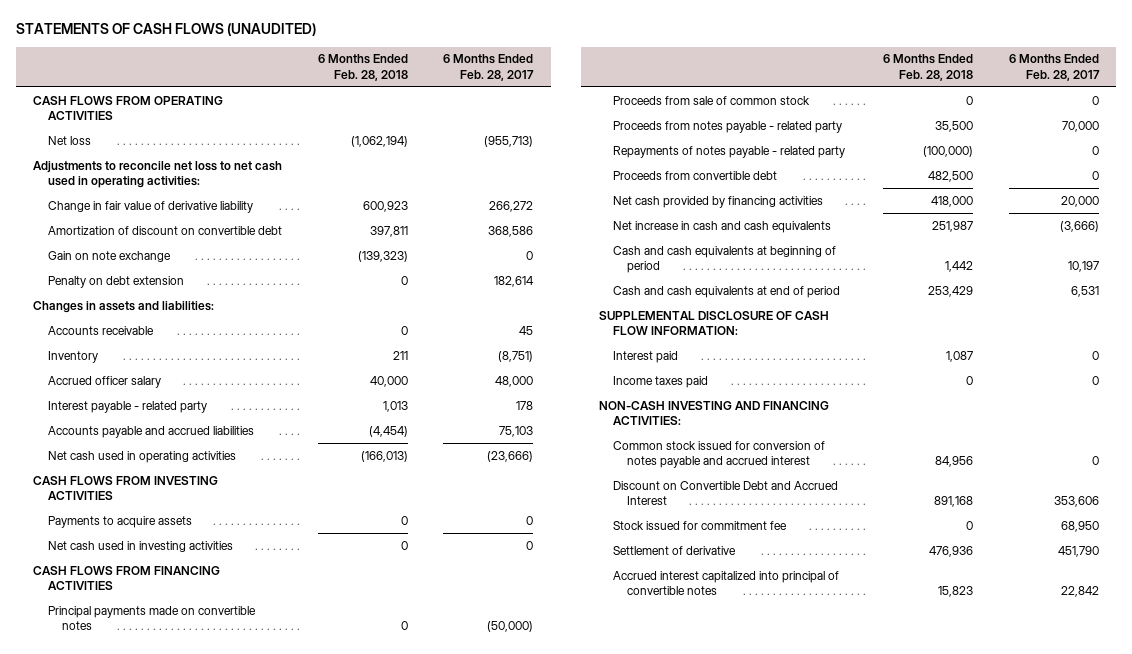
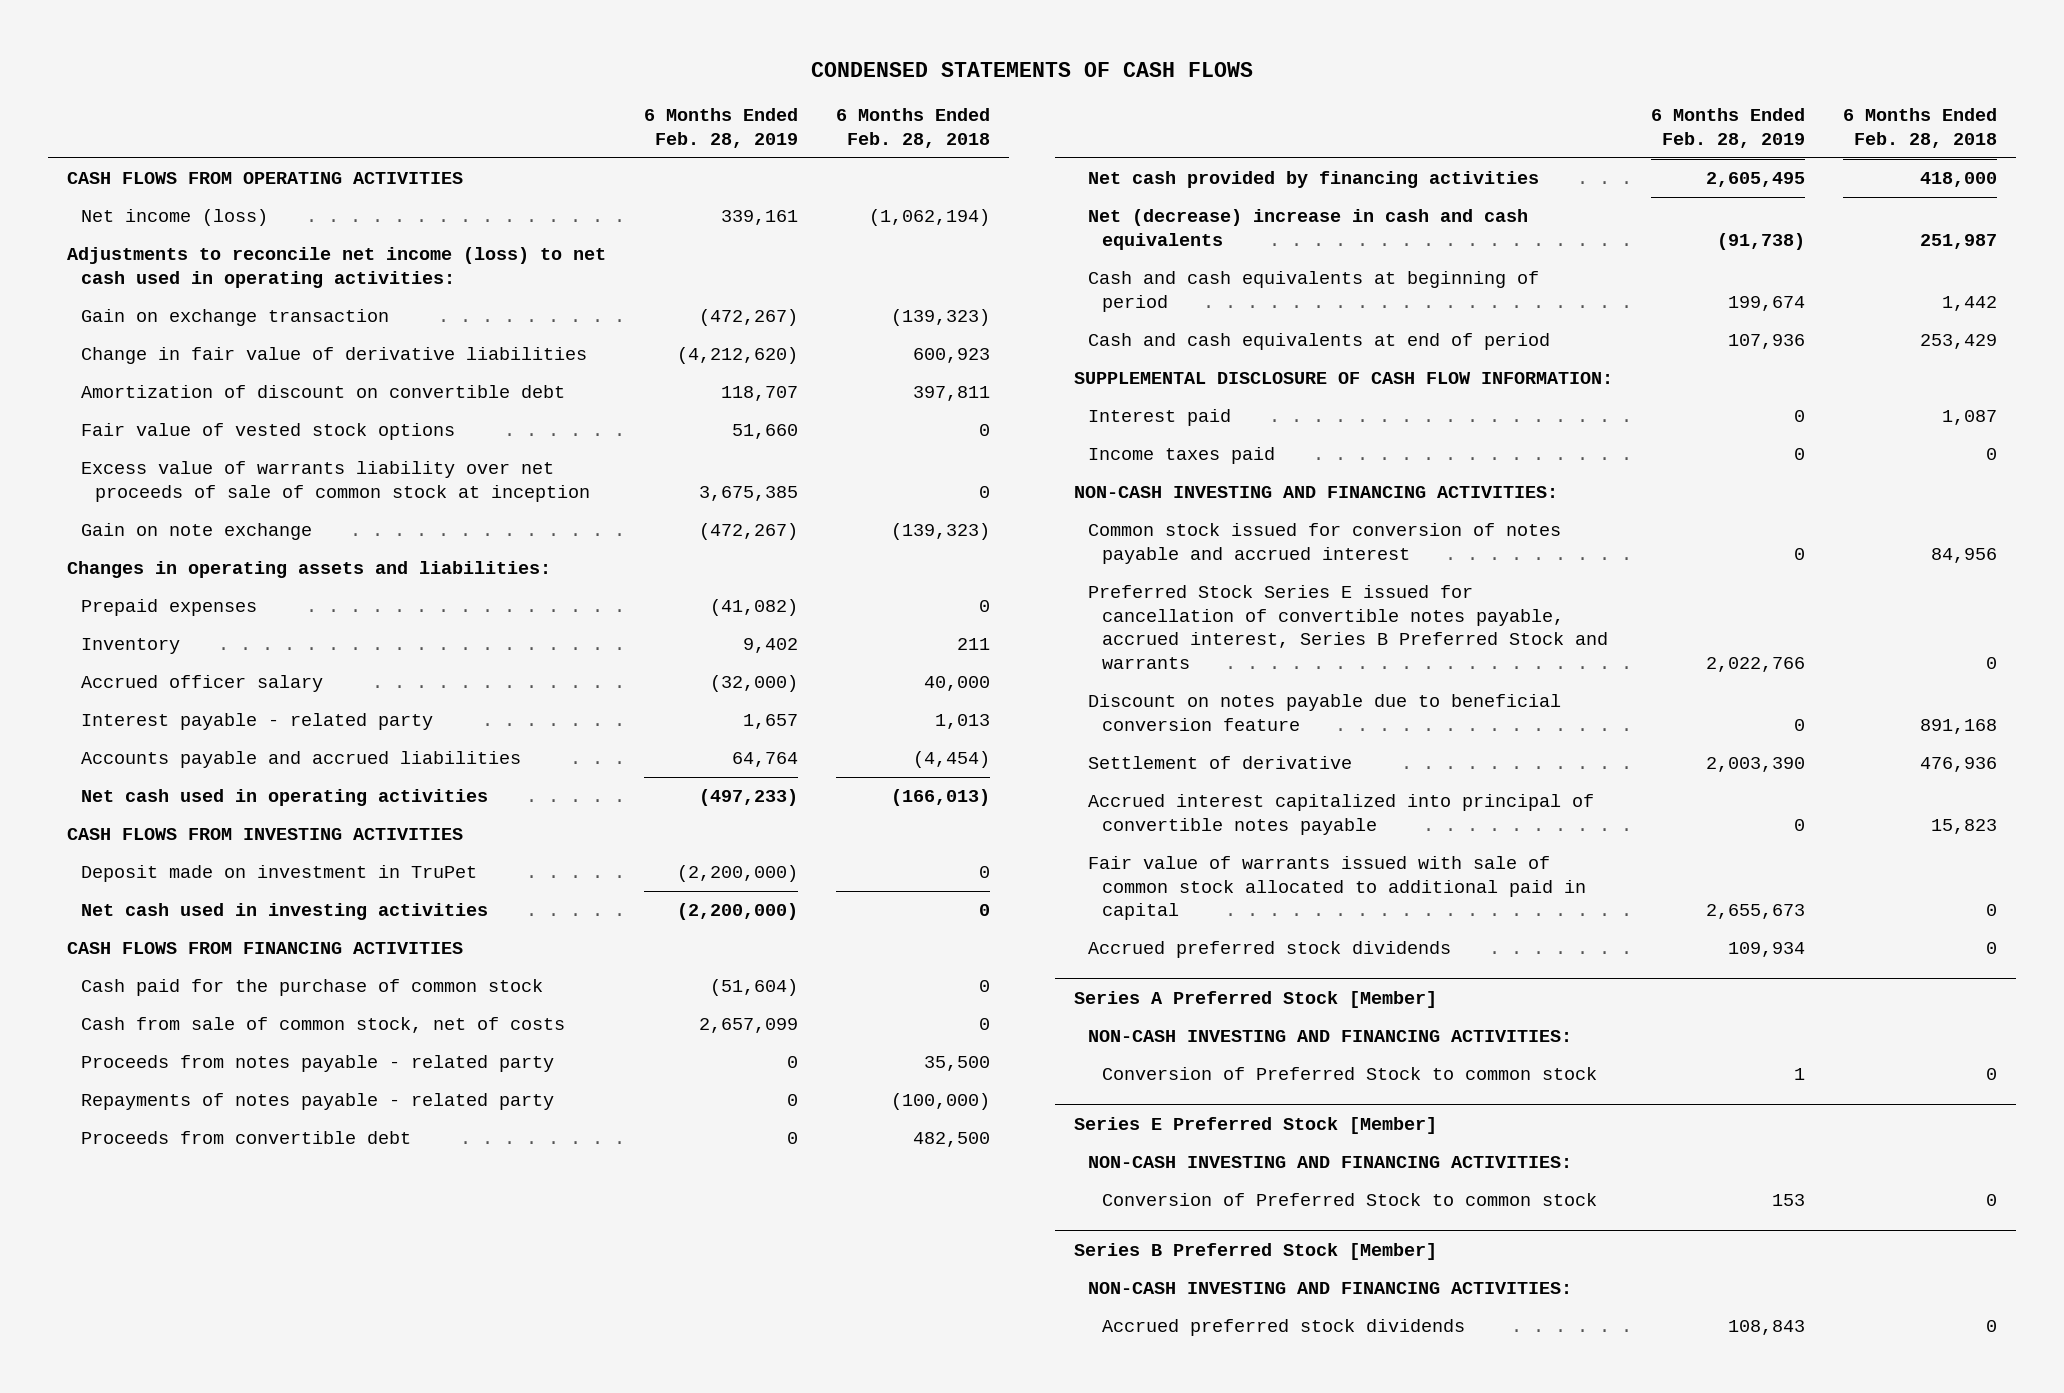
- STATEMENTS OF CASH FLOWS (UNAUDITED)
+ CONDENSED STATEMENTS OF CASH FLOWS
- | 6 Months Ended Feb. 28, 2018 | 6 Months Ended Feb. 28, 2017
+ | 6 Months Ended Feb. 28, 2019 | 6 Months Ended Feb. 28, 2018
- Net loss | (1,062,194) | (955,713)
- Adjustments to reconcile net loss to net cash used in operating activities:
- Change in fair value of derivative liability | 600,923 | 266,272
+ Net income (loss) | 339,161 | (1,062,194)
+ Adjustments to reconcile net income (loss) to net cash used in operating activities:
+ Gain on exchange transaction | (472,267) | (139,323)
+ Change in fair value of derivative liabilities | (4,212,620) | 600,923
+ Fair value of vested stock options | 51,660 | 0
+ Excess value of warrants liability over net proceeds of sale of common stock at inception | 3,675,385 | 0
- Penalty on debt extension | 0 | 182,614
- Changes in assets and liabilities:
- Accounts receivable | 0 | 45
+ Changes in operating assets and liabilities:
+ Prepaid expenses | (41,082) | 0
- Payments to acquire assets | 0 | 0
+ Deposit made on investment in TruPet | (2,200,000) | 0
- Principal payments made on convertible notes | 0 | (50,000)
- Proceeds from sale of common stock | 0 | 0
+ Cash paid for the purchase of common stock | (51,604) | 0
+ Cash from sale of common stock, net of costs | 2,657,099 | 0
- Net increase in cash and cash equivalents | 251,987 | (3,666)
+ Net (decrease) increase in cash and cash equivalents | (91,738) | 251,987
- Discount on Convertible Debt and Accrued Interest | 891,168 | 353,606
- Stock issued for commitment fee | 0 | 68,950
+ Preferred Stock Series E issued for cancellation of convertible notes payable, accrued interest, Series B Preferred Stock and warrants | 2,022,766 | 0
+ Discount on notes payable due to beneficial conversion feature | 0 | 891,168
- Accrued interest capitalized into principal of convertible notes | 15,823 | 22,842
+ Accrued interest capitalized into principal of convertible notes payable | 0 | 15,823
+ Fair value of warrants issued with sale of common stock allocated to additional paid in capital | 2,655,673 | 0
+ Accrued preferred stock dividends | 109,934 | 0
+ Series A Preferred Stock [Member]
+ NON-CASH INVESTING AND FINANCING ACTIVITIES:
+ Conversion of Preferred Stock to common stock | 1 | 0
+ Series E Preferred Stock [Member]
+ NON-CASH INVESTING AND FINANCING ACTIVITIES:
+ Conversion of Preferred Stock to common stock | 153 | 0
+ Series B Preferred Stock [Member]
+ NON-CASH INVESTING AND FINANCING ACTIVITIES:
+ Accrued preferred stock dividends | 108,843 | 0

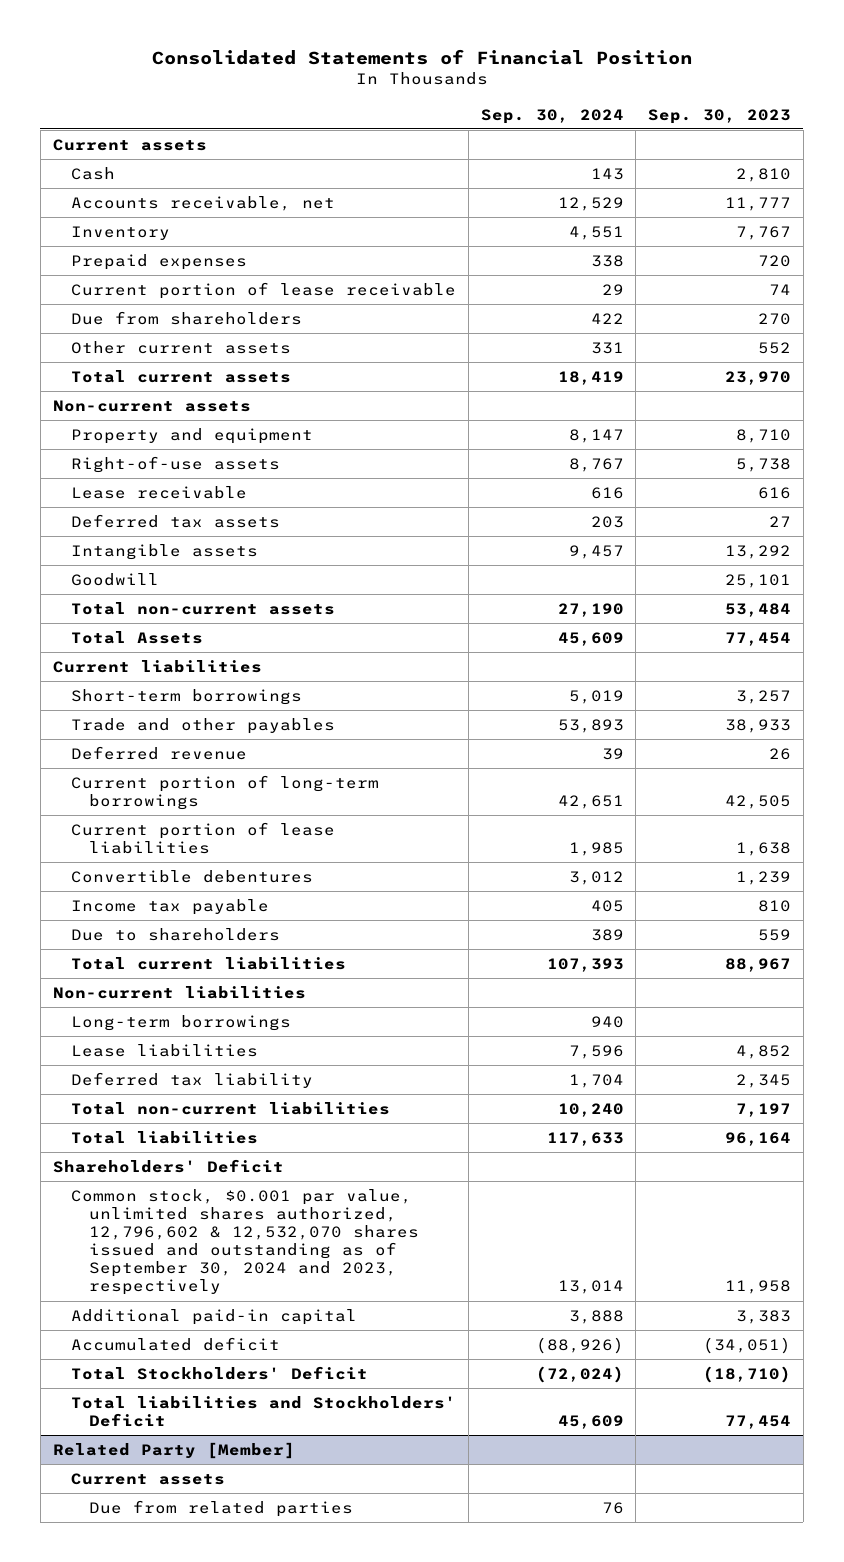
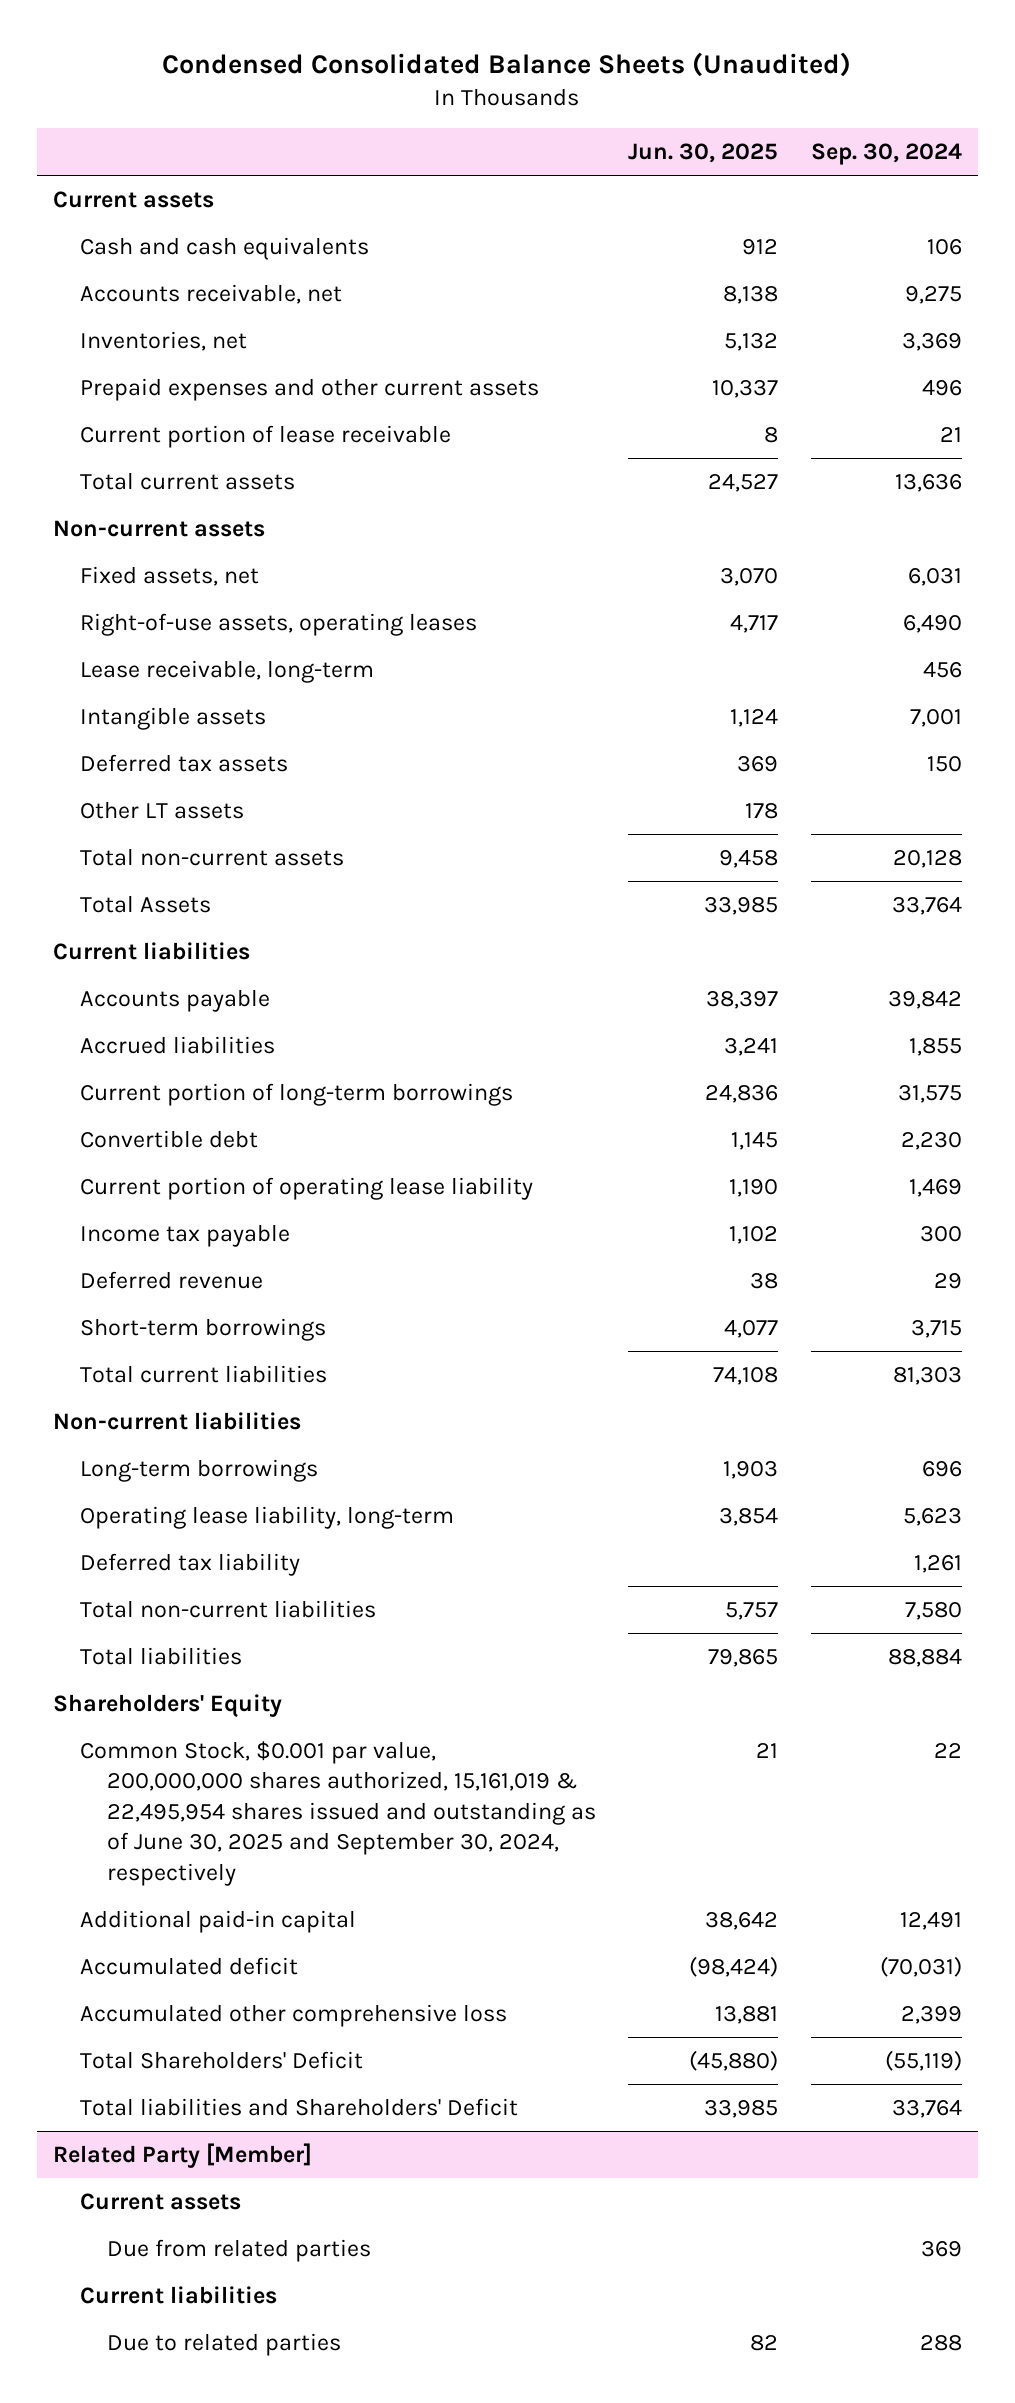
- Consolidated Statements of Financial Position
+ Condensed Consolidated Balance Sheets (Unaudited)
- | Sep. 30, 2024 | Sep. 30, 2023
+ | Jun. 30, 2025 | Sep. 30, 2024
- Cash | 143 | 2,810
- Accounts receivable, net | 12,529 | 11,777
- Inventory | 4,551 | 7,767
- Prepaid expenses | 338 | 720
- Current portion of lease receivable | 29 | 74
- Due from shareholders | 422 | 270
- Other current assets | 331 | 552
- Total current assets | 18,419 | 23,970
+ Cash and cash equivalents | 912 | 106
+ Accounts receivable, net | 8,138 | 9,275
+ Inventories, net | 5,132 | 3,369
+ Prepaid expenses and other current assets | 10,337 | 496
+ Current portion of lease receivable | 8 | 21
+ Total current assets | 24,527 | 13,636
- Property and equipment | 8,147 | 8,710
- Right-of-use assets | 8,767 | 5,738
- Lease receivable | 616 | 616
- Deferred tax assets | 203 | 27
- Intangible assets | 9,457 | 13,292
- Goodwill | | 25,101
- Total non-current assets | 27,190 | 53,484
- Total Assets | 45,609 | 77,454
+ Fixed assets, net | 3,070 | 6,031
+ Right-of-use assets, operating leases | 4,717 | 6,490
+ Lease receivable, long-term | | 456
+ Intangible assets | 1,124 | 7,001
+ Deferred tax assets | 369 | 150
+ Other LT assets | 178 |
+ Total non-current assets | 9,458 | 20,128
+ Total Assets | 33,985 | 33,764
- Short-term borrowings | 5,019 | 3,257
- Trade and other payables | 53,893 | 38,933
- Deferred revenue | 39 | 26
- Current portion of long-term borrowings | 42,651 | 42,505
- Current portion of lease liabilities | 1,985 | 1,638
- Convertible debentures | 3,012 | 1,239
- Income tax payable | 405 | 810
- Due to shareholders | 389 | 559
- Total current liabilities | 107,393 | 88,967
+ Accounts payable | 38,397 | 39,842
+ Accrued liabilities | 3,241 | 1,855
+ Current portion of long-term borrowings | 24,836 | 31,575
+ Convertible debt | 1,145 | 2,230
+ Current portion of operating lease liability | 1,190 | 1,469
+ Income tax payable | 1,102 | 300
+ Deferred revenue | 38 | 29
+ Short-term borrowings | 4,077 | 3,715
+ Total current liabilities | 74,108 | 81,303
- Long-term borrowings | 940 |
- Lease liabilities | 7,596 | 4,852
- Deferred tax liability | 1,704 | 2,345
- Total non-current liabilities | 10,240 | 7,197
- Total liabilities | 117,633 | 96,164
- Shareholders' Deficit
- Common stock, $0.001 par value, unlimited shares authorized, 12,796,602 & 12,532,070 shares issued and outstanding as of September 30, 2024 and 2023, respectively | 13,014 | 11,958
- Additional paid-in capital | 3,888 | 3,383
- Accumulated deficit | (88,926) | (34,051)
- Total Stockholders' Deficit | (72,024) | (18,710)
- Total liabilities and Stockholders' Deficit | 45,609 | 77,454
+ Long-term borrowings | 1,903 | 696
+ Operating lease liability, long-term | 3,854 | 5,623
+ Deferred tax liability | | 1,261
+ Total non-current liabilities | 5,757 | 7,580
+ Total liabilities | 79,865 | 88,884
+ Shareholders' Equity
+ Common Stock, $0.001 par value, 200,000,000 shares authorized, 15,161,019 & 22,495,954 shares issued and outstanding as of June 30, 2025 and September 30, 2024, respectively | 21 | 22
+ Additional paid-in capital | 38,642 | 12,491
+ Accumulated deficit | (98,424) | (70,031)
+ Accumulated other comprehensive loss | 13,881 | 2,399
+ Total Shareholders' Deficit | (45,880) | (55,119)
+ Total liabilities and Shareholders' Deficit | 33,985 | 33,764
@ Related Party [Member]
- Due from related parties | 76 |
+ Due from related parties | | 369
+ Current liabilities
+ Due to related parties | 82 | 288

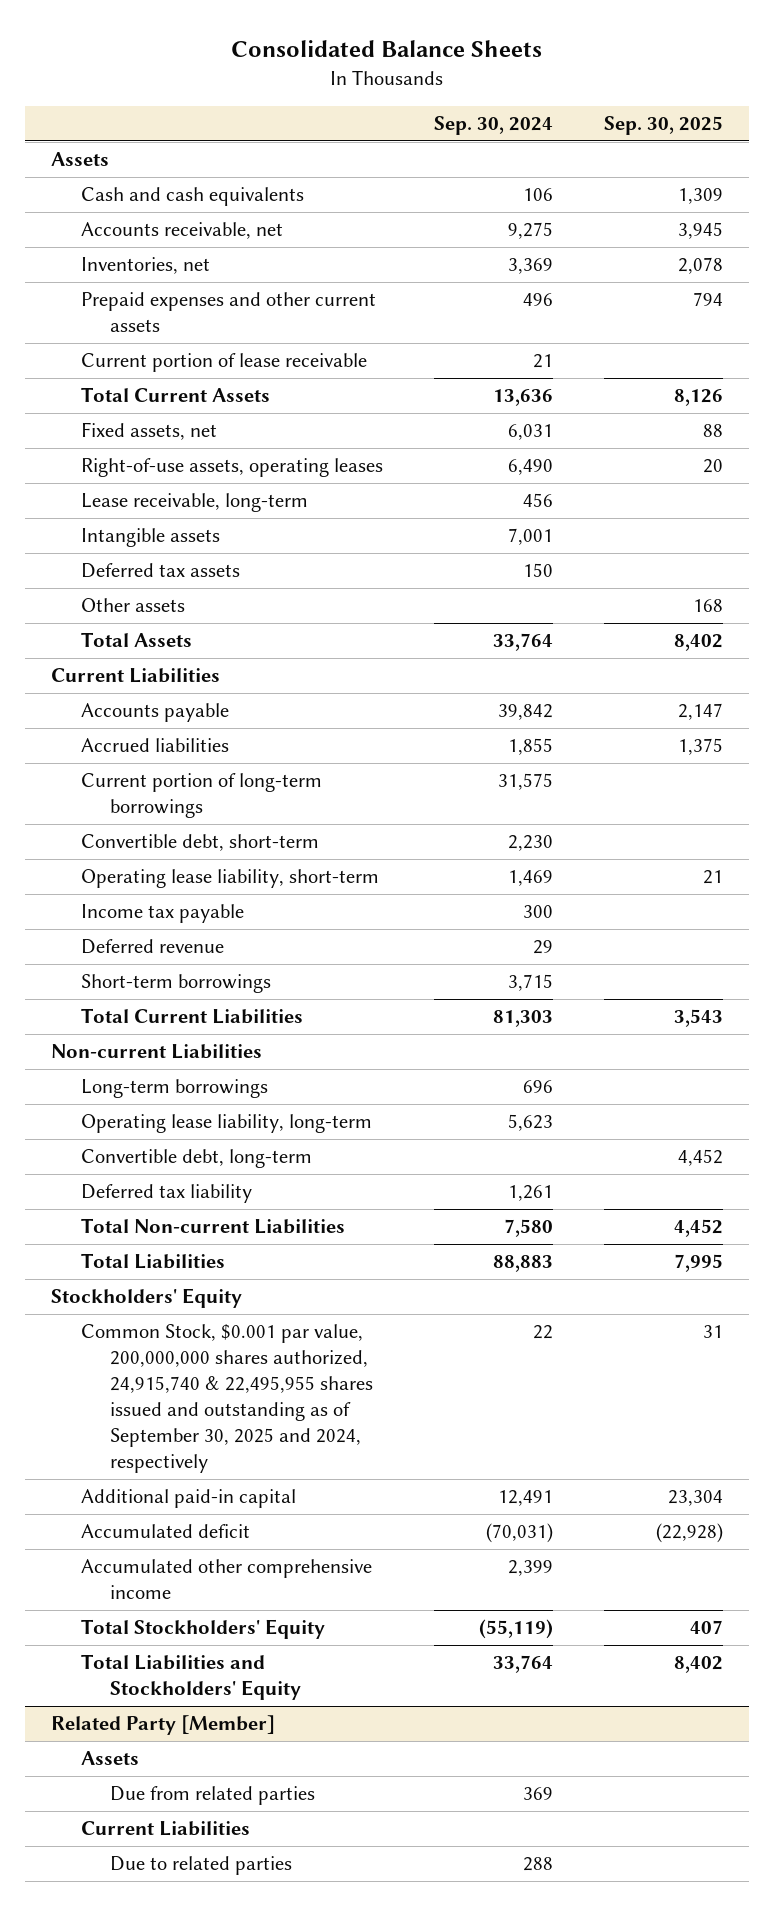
- Condensed Consolidated Balance Sheets (Unaudited)
+ Consolidated Balance Sheets
- | Jun. 30, 2025 | Sep. 30, 2024
+ | Sep. 30, 2024 | Sep. 30, 2025
- Current assets
+ Assets
- Total current assets | 24,527 | 13,636
- Non-current assets
+ Total Current Assets | 13,636 | 8,126
- Other LT assets | 178 |
- Total non-current assets | 9,458 | 20,128
+ Other assets | | 168
- Current liabilities
+ Current Liabilities
- Convertible debt | 1,145 | 2,230
- Current portion of operating lease liability | 1,190 | 1,469
+ Convertible debt, short-term | 2,230 |
+ Operating lease liability, short-term | 1,469 | 21
- Total current liabilities | 74,108 | 81,303
- Non-current liabilities
+ Total Current Liabilities | 81,303 | 3,543
+ Non-current Liabilities
+ Convertible debt, long-term | | 4,452
- Total non-current liabilities | 5,757 | 7,580
- Total liabilities | 79,865 | 88,884
- Shareholders' Equity
- Common Stock, $0.001 par value, 200,000,000 shares authorized, 15,161,019 & 22,495,954 shares issued and outstanding as of June 30, 2025 and September 30, 2024, respectively | 21 | 22
+ Total Non-current Liabilities | 7,580 | 4,452
+ Total Liabilities | 88,883 | 7,995
+ Stockholders' Equity
+ Common Stock, $0.001 par value, 200,000,000 shares authorized, 24,915,740 & 22,495,955 shares issued and outstanding as of September 30, 2025 and 2024, respectively | 22 | 31
- Accumulated other comprehensive loss | 13,881 | 2,399
- Total Shareholders' Deficit | (45,880) | (55,119)
- Total liabilities and Shareholders' Deficit | 33,985 | 33,764
+ Accumulated other comprehensive income | 2,399 |
+ Total Stockholders' Equity | (55,119) | 407
+ Total Liabilities and Stockholders' Equity | 33,764 | 8,402
@ Related Party [Member]
- Current assets
+ Assets
- Current liabilities
+ Current Liabilities

